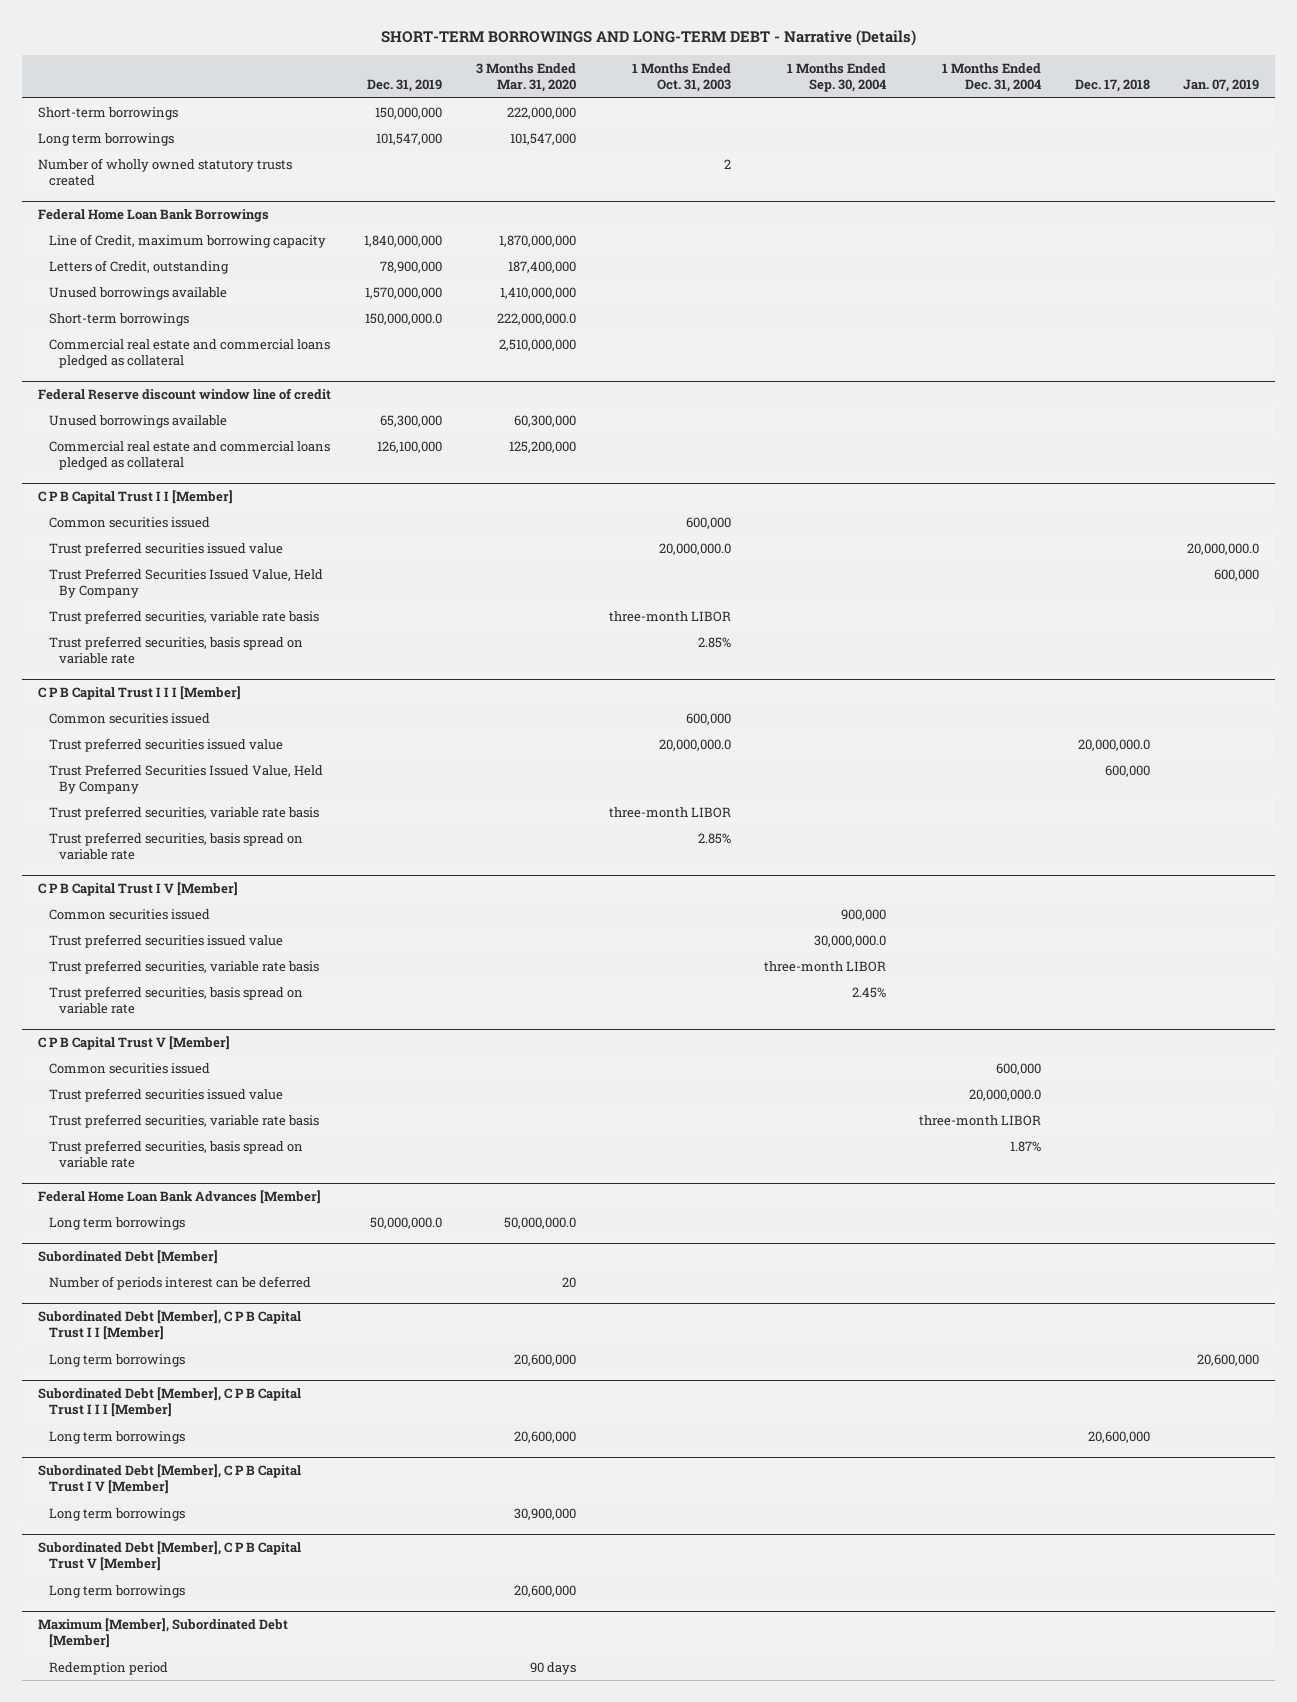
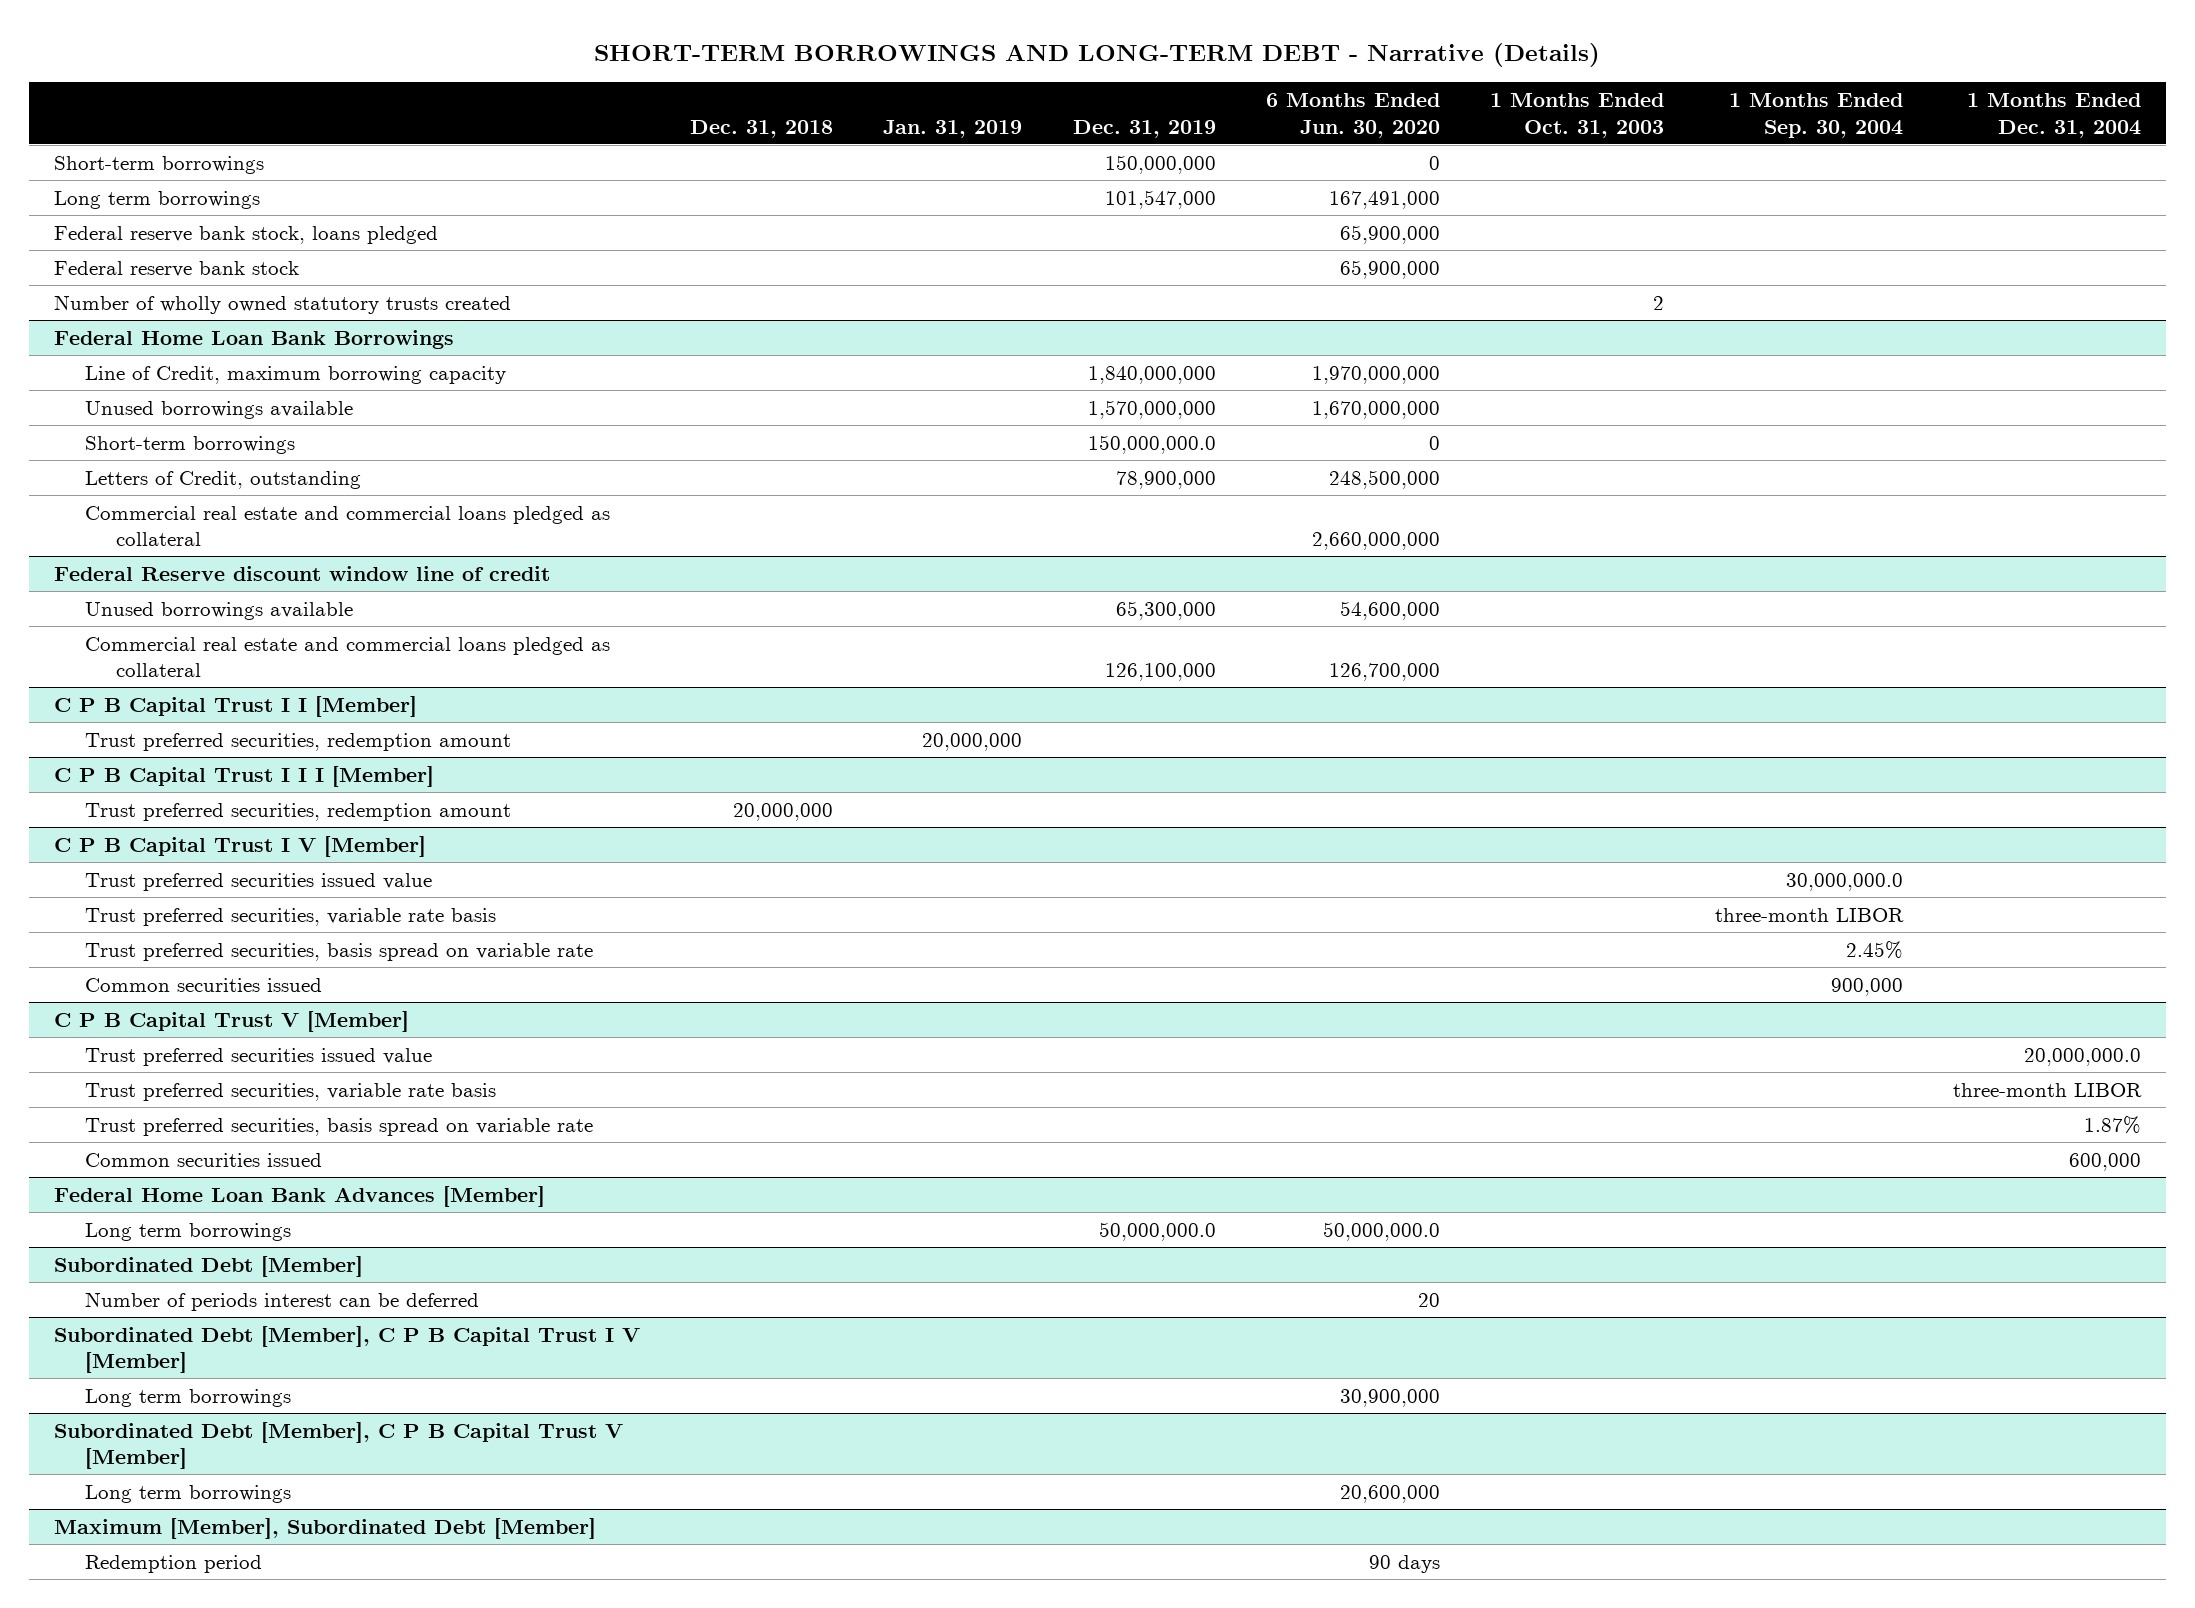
- | Dec. 31, 2019 | 3 Months Ended Mar. 31, 2020 | 1 Months Ended Oct. 31, 2003 | 1 Months Ended Sep. 30, 2004 | 1 Months Ended Dec. 31, 2004 | Dec. 17, 2018 | Jan. 07, 2019
+ | Dec. 31, 2018 | Jan. 31, 2019 | Dec. 31, 2019 | 6 Months Ended Jun. 30, 2020 | 1 Months Ended Oct. 31, 2003 | 1 Months Ended Sep. 30, 2004 | 1 Months Ended Dec. 31, 2004
+ Federal reserve bank stock, loans pledged | | | | 65,900,000 | | |
+ Federal reserve bank stock | | | | 65,900,000 | | |
@ Federal Home Loan Bank Borrowings
moved down: Letters of Credit, outstanding | | | 78,900,000 | 248,500,000 | | |
@ C P B Capital Trust I I [Member]
- Common securities issued | | | 600,000 | | | |
- Trust preferred securities issued value | | | 20,000,000.0 | | | | 20,000,000.0
- Trust Preferred Securities Issued Value, Held By Company | | | | | | | 600,000
- Trust preferred securities, variable rate basis | | | three-month LIBOR | | | |
- Trust preferred securities, basis spread on variable rate | | | 2.85% | | | |
+ Trust preferred securities, redemption amount | | 20,000,000 | | | | |
@ C P B Capital Trust I I I [Member]
- Common securities issued | | | 600,000 | | | |
- Trust preferred securities issued value | | | 20,000,000.0 | | | 20,000,000.0 |
- Trust Preferred Securities Issued Value, Held By Company | | | | | | 600,000 |
- Trust preferred securities, variable rate basis | | | three-month LIBOR | | | |
- Trust preferred securities, basis spread on variable rate | | | 2.85% | | | |
+ Trust preferred securities, redemption amount | 20,000,000 | | | | | |
@ C P B Capital Trust I V [Member]
moved down: Common securities issued | | | | | | 900,000 |
@ C P B Capital Trust V [Member]
moved down: Common securities issued | | | | | | | 600,000
- Subordinated Debt [Member], C P B Capital Trust I I [Member]
- Long term borrowings | | 20,600,000 | | | | | 20,600,000
- Subordinated Debt [Member], C P B Capital Trust I I I [Member]
- Long term borrowings | | 20,600,000 | | | | 20,600,000 |

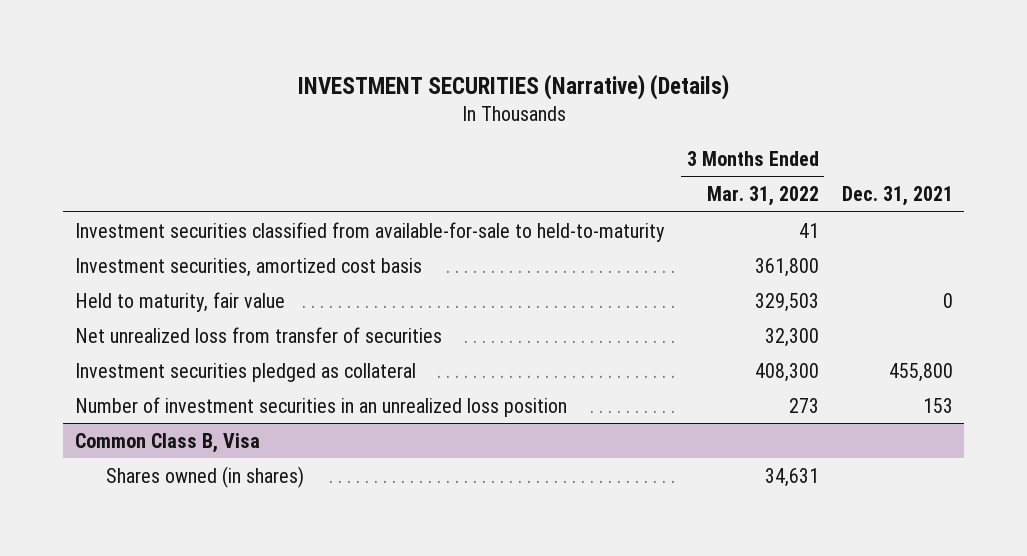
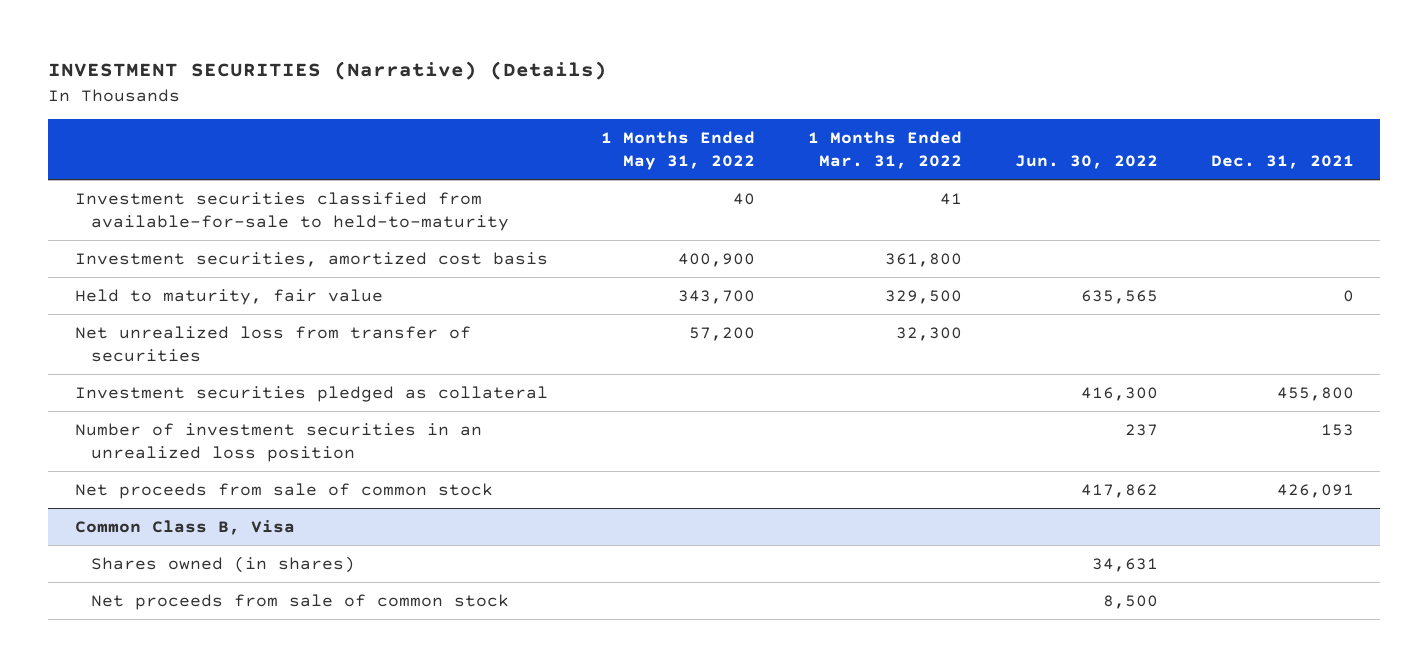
- | 3 Months Ended Mar. 31, 2022 | Dec. 31, 2021
+ | 1 Months Ended May 31, 2022 | 1 Months Ended Mar. 31, 2022 | Jun. 30, 2022 | Dec. 31, 2021
+ Net proceeds from sale of common stock | | | 417,862 | 426,091
@ Common Class B, Visa
+ Net proceeds from sale of common stock | | | 8,500 |

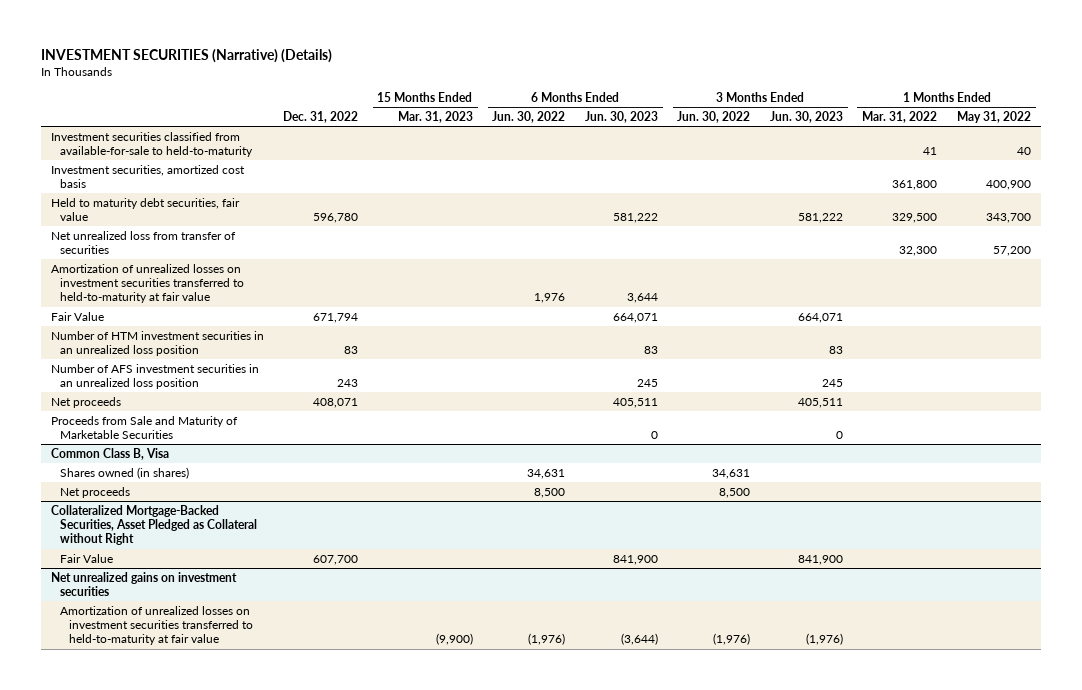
- | 1 Months Ended May 31, 2022 | 1 Months Ended Mar. 31, 2022 | Jun. 30, 2022 | Dec. 31, 2021
+ | Dec. 31, 2022 | 15 Months Ended Mar. 31, 2023 | 6 Months Ended Jun. 30, 2022 | 6 Months Ended Jun. 30, 2023 | 3 Months Ended Jun. 30, 2022 | 3 Months Ended Jun. 30, 2023 | 1 Months Ended Mar. 31, 2022 | 1 Months Ended May 31, 2022
- Held to maturity, fair value | 343,700 | 329,500 | 635,565 | 0
+ Held to maturity debt securities, fair value | 596,780 | | | 581,222 | | 581,222 | 329,500 | 343,700
- Investment securities pledged as collateral | | | 416,300 | 455,800
- Number of investment securities in an unrealized loss position | | | 237 | 153
- Net proceeds from sale of common stock | | | 417,862 | 426,091
+ Amortization of unrealized losses on investment securities transferred to held-to-maturity at fair value | | | 1,976 | 3,644 | | | |
+ Fair Value | 671,794 | | | 664,071 | | 664,071 | |
+ Number of HTM investment securities in an unrealized loss position | 83 | | | 83 | | 83 | |
+ Number of AFS investment securities in an unrealized loss position | 243 | | | 245 | | 245 | |
+ Net proceeds | 408,071 | | | 405,511 | | 405,511 | |
+ Proceeds from Sale and Maturity of Marketable Securities | | | | 0 | | 0 | |
@ Common Class B, Visa
- Net proceeds from sale of common stock | | | 8,500 |
+ Net proceeds | | | 8,500 | | 8,500 | | |
+ Collateralized Mortgage-Backed Securities, Asset Pledged as Collateral without Right
+ Fair Value | 607,700 | | | 841,900 | | 841,900 | |
+ Net unrealized gains on investment securities
+ Amortization of unrealized losses on investment securities transferred to held-to-maturity at fair value | | (9,900) | (1,976) | (3,644) | (1,976) | (1,976) | |

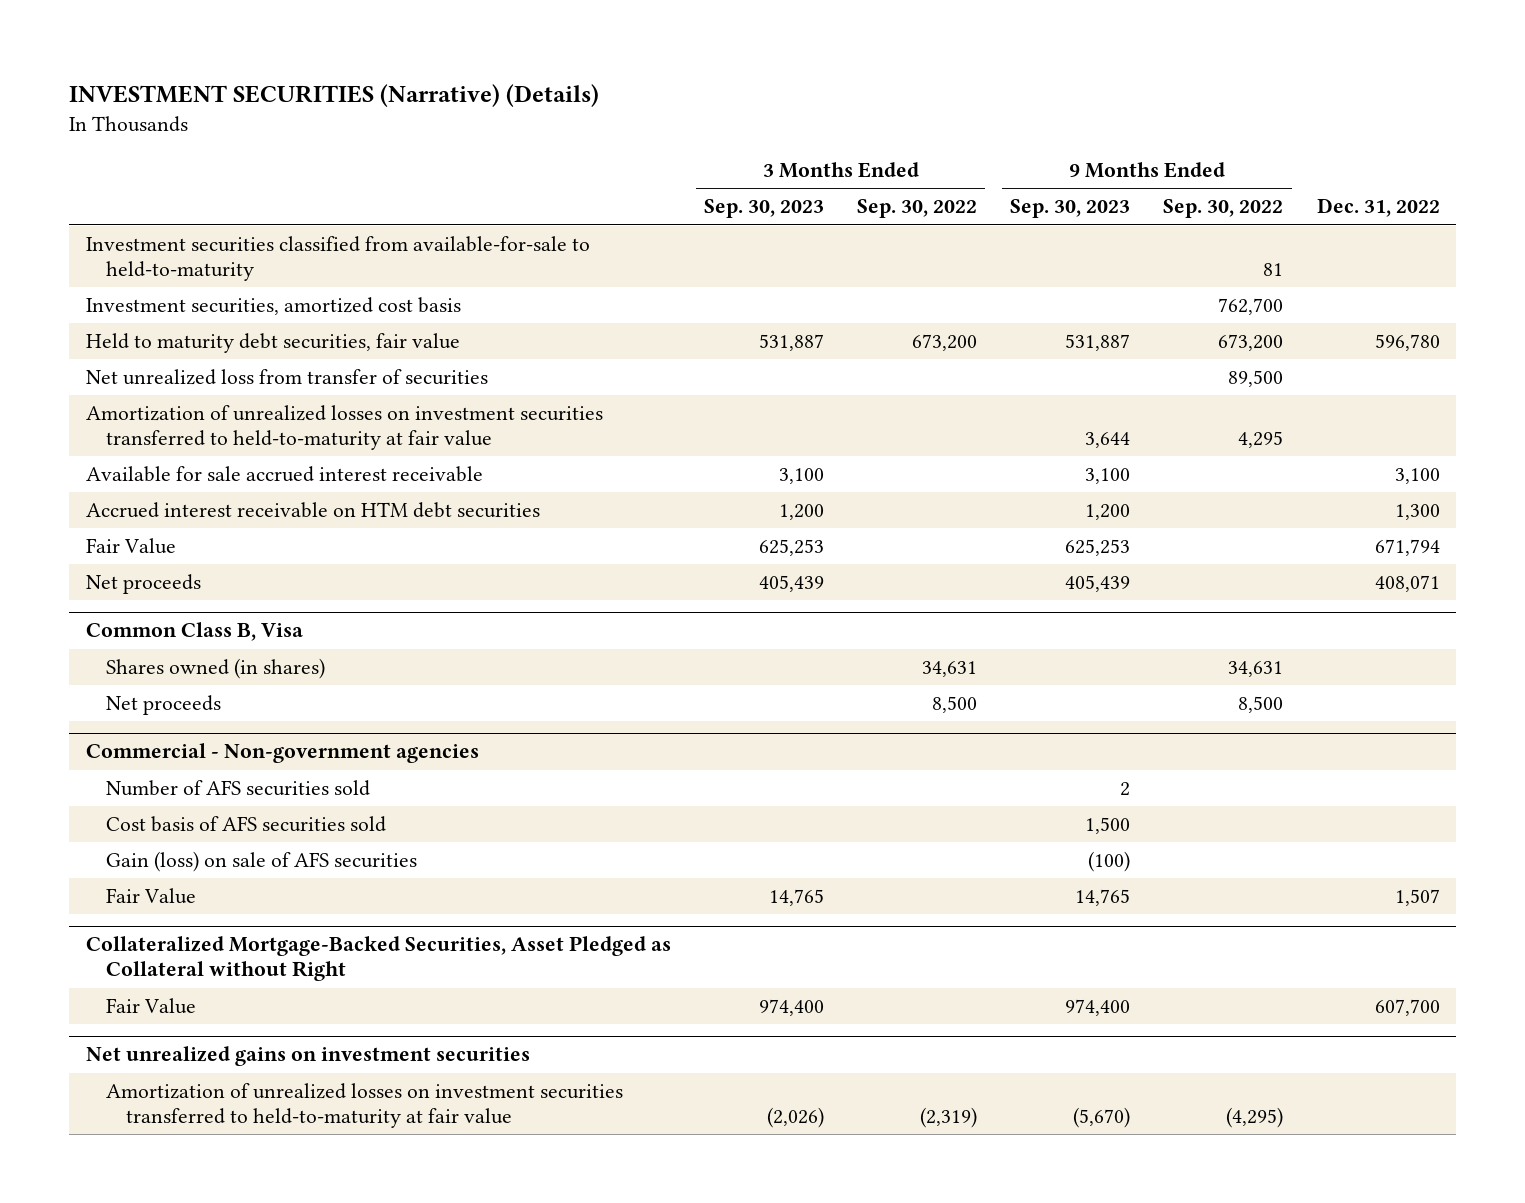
- | Dec. 31, 2022 | 15 Months Ended Mar. 31, 2023 | 6 Months Ended Jun. 30, 2022 | 6 Months Ended Jun. 30, 2023 | 3 Months Ended Jun. 30, 2022 | 3 Months Ended Jun. 30, 2023 | 1 Months Ended Mar. 31, 2022 | 1 Months Ended May 31, 2022
+ | 3 Months Ended Sep. 30, 2023 | 3 Months Ended Sep. 30, 2022 | 9 Months Ended Sep. 30, 2023 | 9 Months Ended Sep. 30, 2022 | Dec. 31, 2022
+ Available for sale accrued interest receivable | 3,100 | | 3,100 | | 3,100
+ Accrued interest receivable on HTM debt securities | 1,200 | | 1,200 | | 1,300
- Number of HTM investment securities in an unrealized loss position | 83 | | | 83 | | 83 | |
- Number of AFS investment securities in an unrealized loss position | 243 | | | 245 | | 245 | |
- Proceeds from Sale and Maturity of Marketable Securities | | | | 0 | | 0 | |
+ Commercial - Non-government agencies
+ Number of AFS securities sold | | | 2 | |
+ Cost basis of AFS securities sold | | | 1,500 | |
+ Gain (loss) on sale of AFS securities | | | (100) | |
+ Fair Value | 14,765 | | 14,765 | | 1,507

